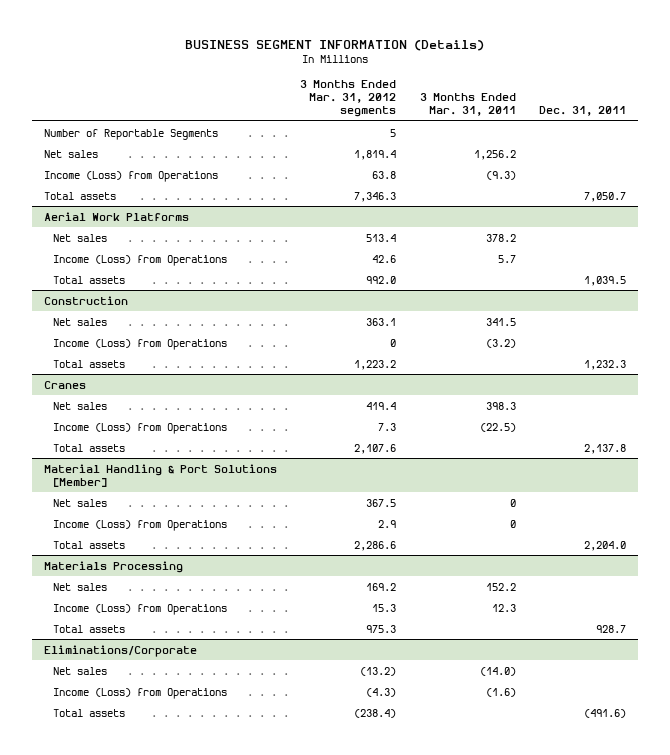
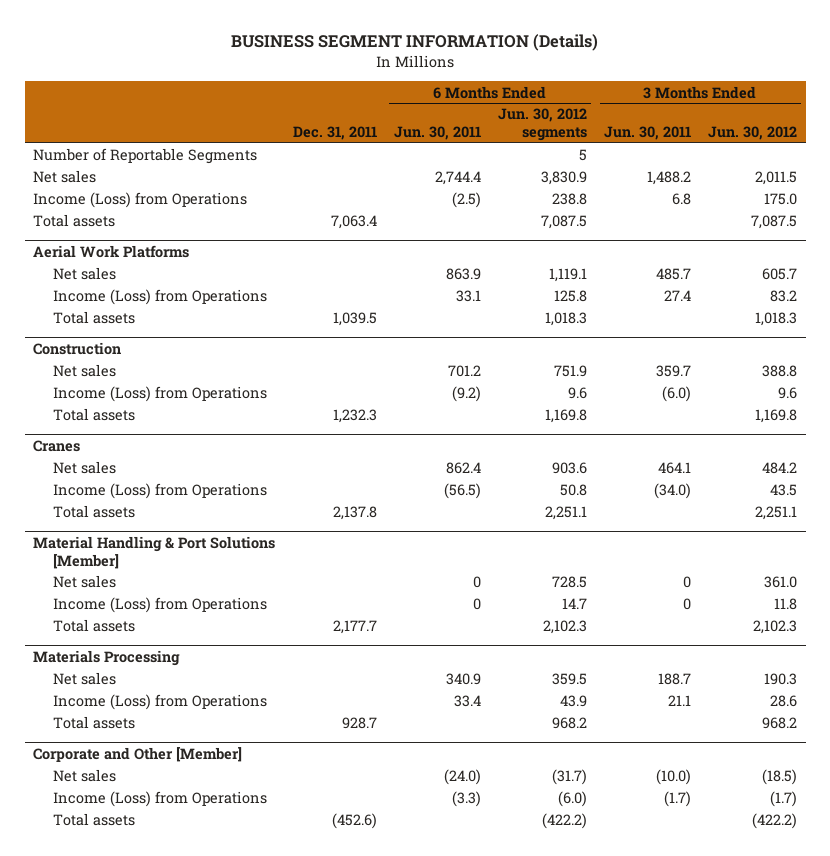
- | 3 Months Ended Mar. 31, 2012 segments | 3 Months Ended Mar. 31, 2011 | Dec. 31, 2011
+ | Dec. 31, 2011 | 6 Months Ended Jun. 30, 2011 | 6 Months Ended Jun. 30, 2012 segments | 3 Months Ended Jun. 30, 2011 | 3 Months Ended Jun. 30, 2012
- Total assets | 7,346.3 | | 7,050.7
+ Total assets | 7,063.4 | | 7,087.5 | | 7,087.5
@ Material Handling & Port Solutions [Member]
- Total assets | 2,286.6 | | 2,204.0
+ Total assets | 2,177.7 | | 2,102.3 | | 2,102.3
- Eliminations/Corporate
- Net sales | (13.2) | (14.0) |
- Income (Loss) from Operations | (4.3) | (1.6) |
- Total assets | (238.4) | | (491.6)
+ Corporate and Other [Member]
+ Net sales | | (24.0) | (31.7) | (10.0) | (18.5)
+ Income (Loss) from Operations | | (3.3) | (6.0) | (1.7) | (1.7)
+ Total assets | (452.6) | | (422.2) | | (422.2)

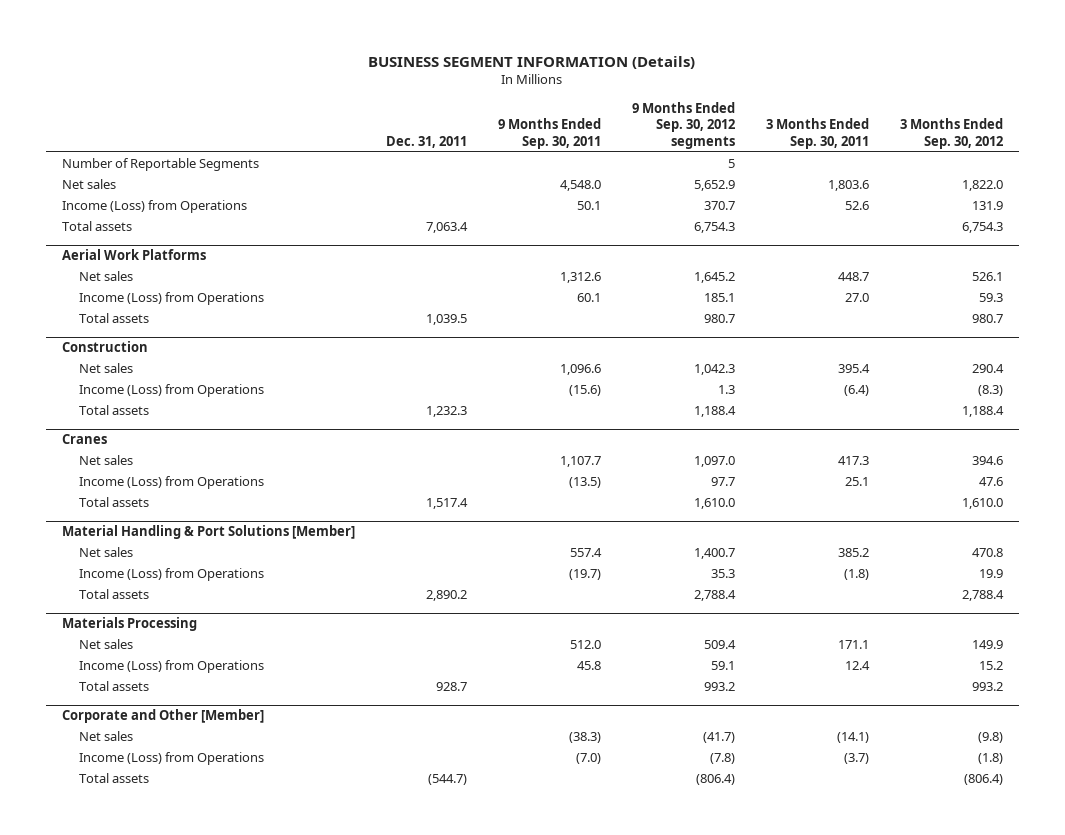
- | Dec. 31, 2011 | 6 Months Ended Jun. 30, 2011 | 6 Months Ended Jun. 30, 2012 segments | 3 Months Ended Jun. 30, 2011 | 3 Months Ended Jun. 30, 2012
+ | Dec. 31, 2011 | 9 Months Ended Sep. 30, 2011 | 9 Months Ended Sep. 30, 2012 segments | 3 Months Ended Sep. 30, 2011 | 3 Months Ended Sep. 30, 2012
@ Cranes
- Total assets | 2,137.8 | | 2,251.1 | | 2,251.1
+ Total assets | 1,517.4 | | 1,610.0 | | 1,610.0
@ Material Handling & Port Solutions [Member]
- Total assets | 2,177.7 | | 2,102.3 | | 2,102.3
+ Total assets | 2,890.2 | | 2,788.4 | | 2,788.4
@ Corporate and Other [Member]
- Total assets | (452.6) | | (422.2) | | (422.2)
+ Total assets | (544.7) | | (806.4) | | (806.4)

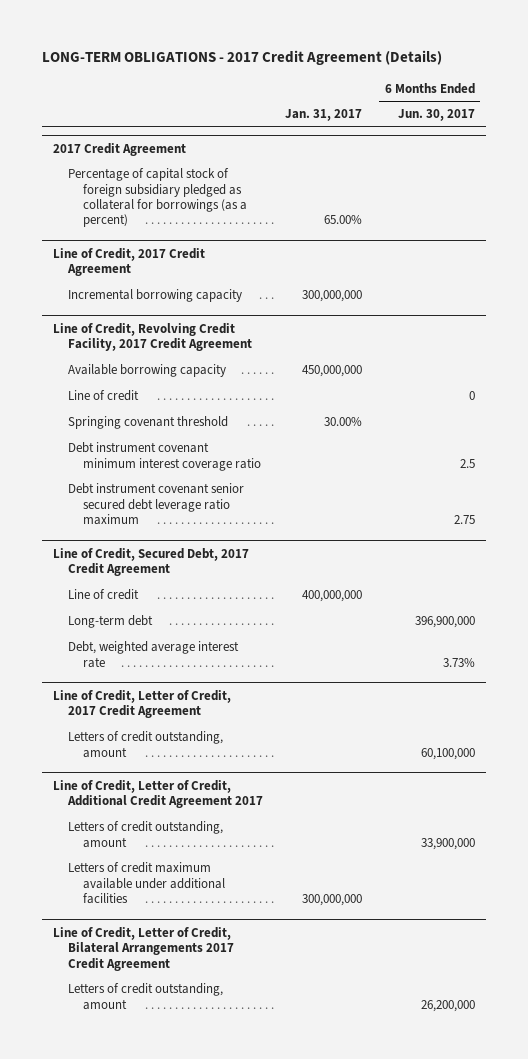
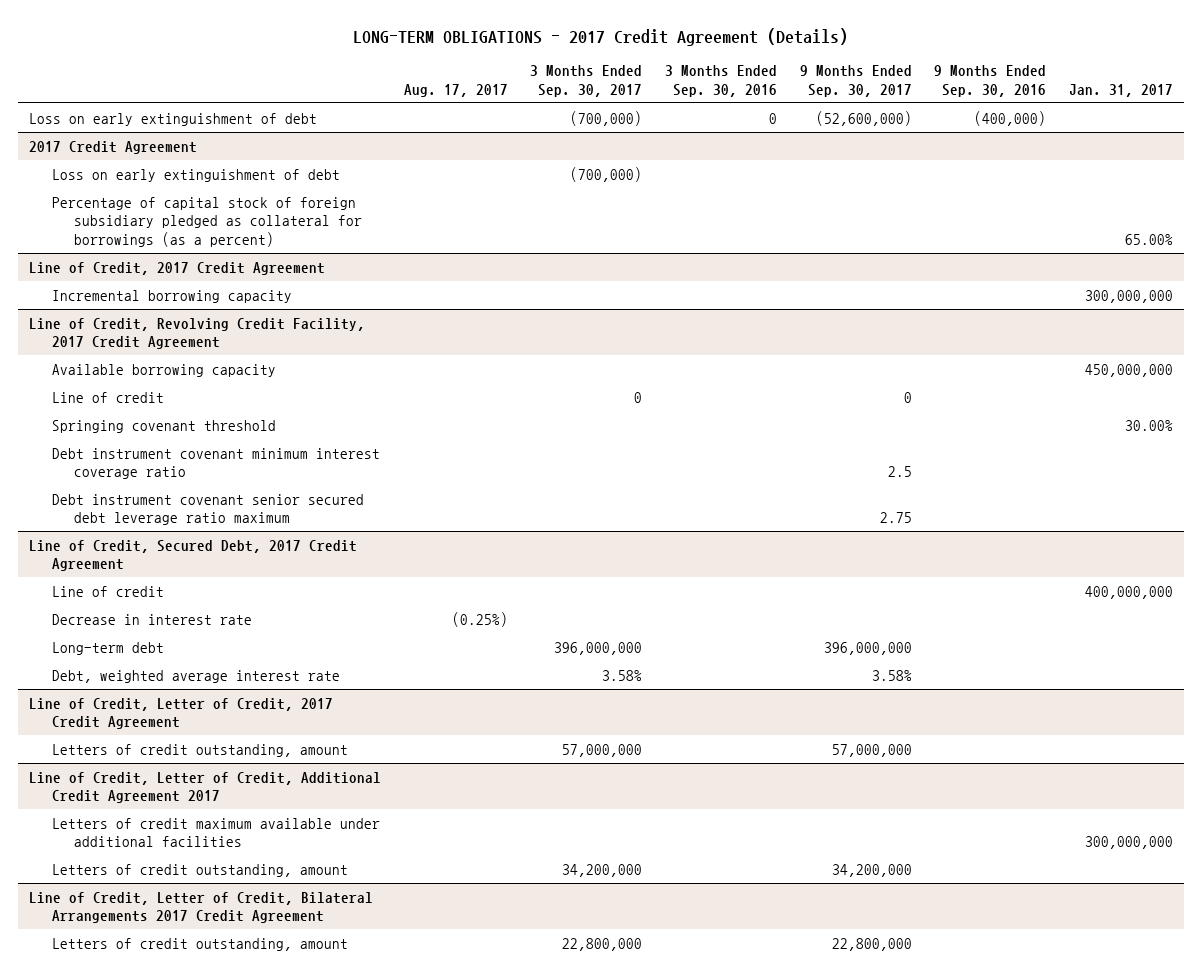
- | Jan. 31, 2017 | 6 Months Ended Jun. 30, 2017
+ | Aug. 17, 2017 | 3 Months Ended Sep. 30, 2017 | 3 Months Ended Sep. 30, 2016 | 9 Months Ended Sep. 30, 2017 | 9 Months Ended Sep. 30, 2016 | Jan. 31, 2017
+ Loss on early extinguishment of debt | | (700,000) | 0 | (52,600,000) | (400,000) |
@ 2017 Credit Agreement
+ Loss on early extinguishment of debt | | (700,000) | | | |
@ Line of Credit, Secured Debt, 2017 Credit Agreement
+ Decrease in interest rate | (0.25%) | | | | |
@ Line of Credit, Letter of Credit, Additional Credit Agreement 2017
moved down: Letters of credit outstanding, amount | | 34,200,000 | | 34,200,000 | |

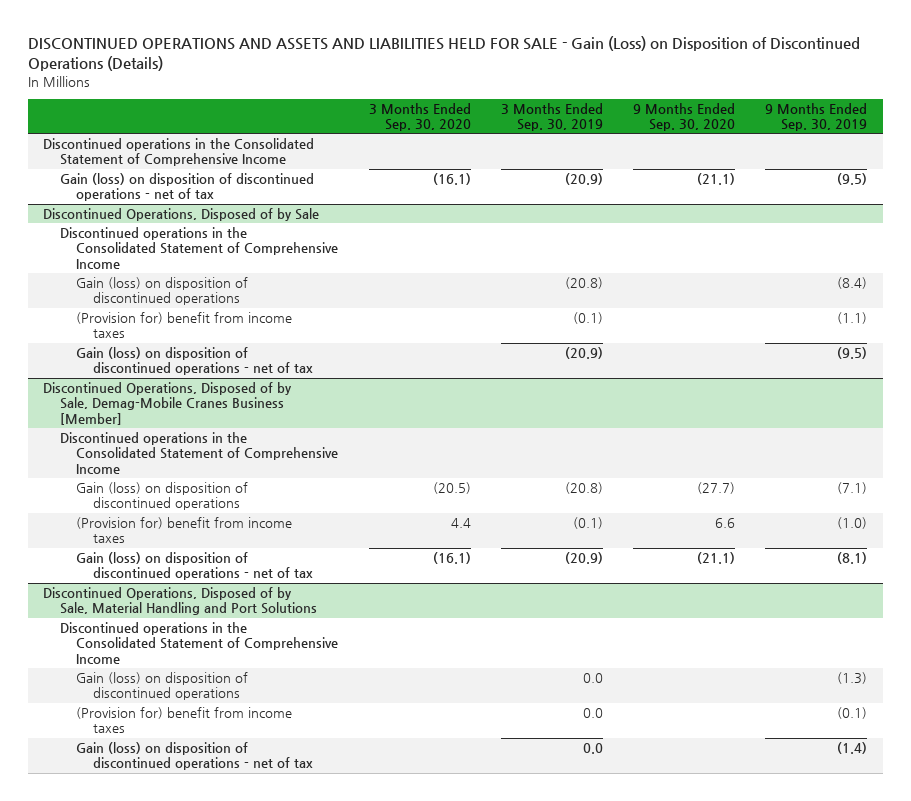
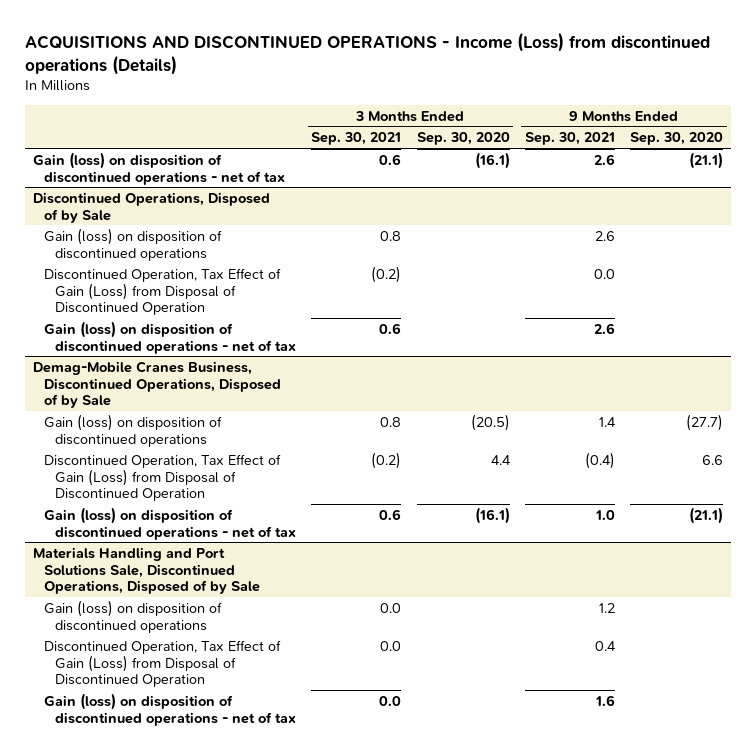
- DISCONTINUED OPERATIONS AND ASSETS AND LIABILITIES HELD FOR SALE - Gain (Loss) on Disposition of Discontinued Operations (Details)
+ ACQUISITIONS AND DISCONTINUED OPERATIONS - Income (Loss) from discontinued operations (Details)
- | 3 Months Ended Sep. 30, 2020 | 3 Months Ended Sep. 30, 2019 | 9 Months Ended Sep. 30, 2020 | 9 Months Ended Sep. 30, 2019
+ | 3 Months Ended Sep. 30, 2021 | 3 Months Ended Sep. 30, 2020 | 9 Months Ended Sep. 30, 2021 | 9 Months Ended Sep. 30, 2020
- Discontinued operations in the Consolidated Statement of Comprehensive Income
@ Discontinued Operations, Disposed of by Sale
- Discontinued operations in the Consolidated Statement of Comprehensive Income
- (Provision for) benefit from income taxes | | (0.1) | | (1.1)
+ Discontinued Operation, Tax Effect of Gain (Loss) from Disposal of Discontinued Operation | (0.2) | | 0.0 |
- Discontinued Operations, Disposed of by Sale, Demag-Mobile Cranes Business [Member]
- Discontinued operations in the Consolidated Statement of Comprehensive Income
+ Demag-Mobile Cranes Business, Discontinued Operations, Disposed of by Sale
- (Provision for) benefit from income taxes | 4.4 | (0.1) | 6.6 | (1.0)
+ Discontinued Operation, Tax Effect of Gain (Loss) from Disposal of Discontinued Operation | (0.2) | 4.4 | (0.4) | 6.6
- Discontinued Operations, Disposed of by Sale, Material Handling and Port Solutions
- Discontinued operations in the Consolidated Statement of Comprehensive Income
+ Materials Handling and Port Solutions Sale, Discontinued Operations, Disposed of by Sale
- (Provision for) benefit from income taxes | | 0.0 | | (0.1)
+ Discontinued Operation, Tax Effect of Gain (Loss) from Disposal of Discontinued Operation | 0.0 | | 0.4 |

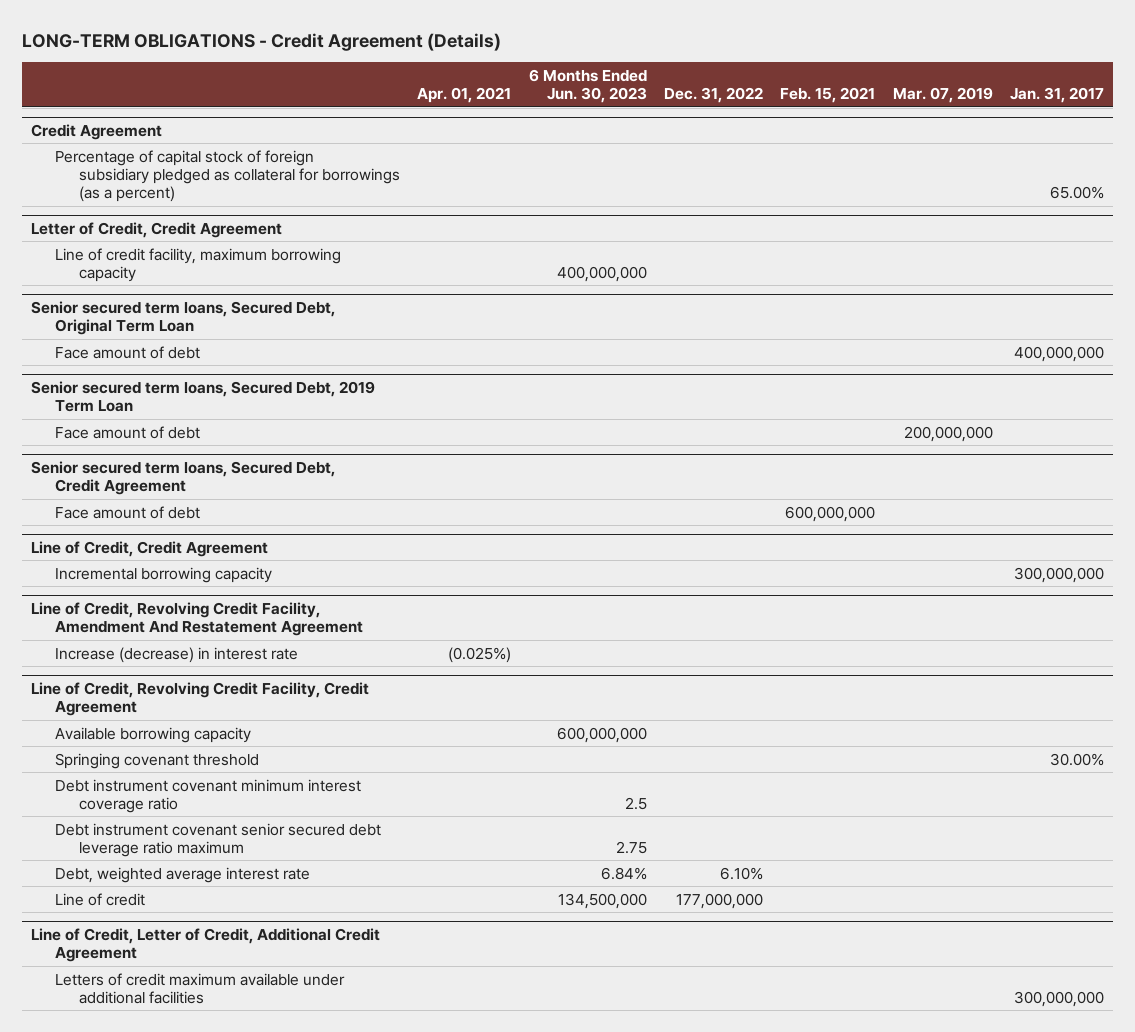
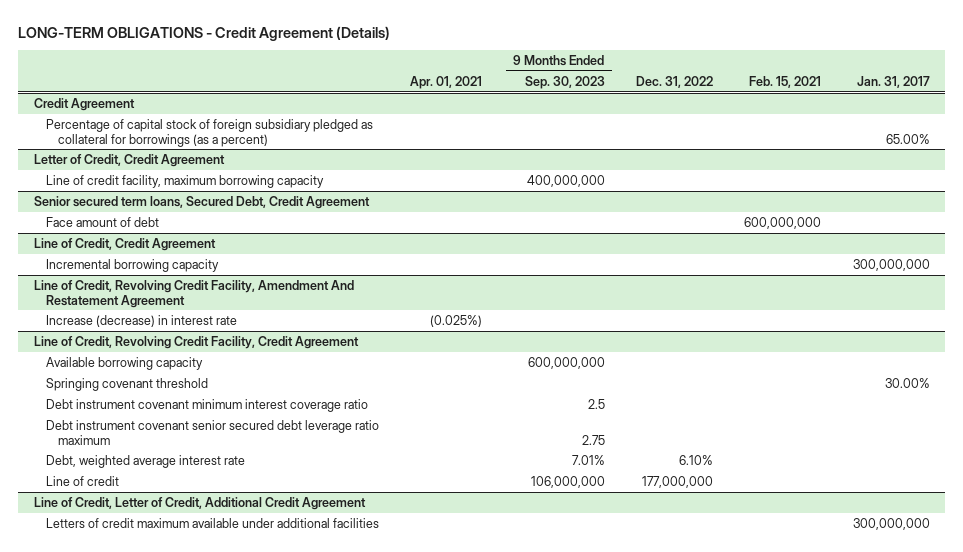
- | Apr. 01, 2021 | 6 Months Ended Jun. 30, 2023 | Dec. 31, 2022 | Feb. 15, 2021 | Mar. 07, 2019 | Jan. 31, 2017
+ | Apr. 01, 2021 | 9 Months Ended Sep. 30, 2023 | Dec. 31, 2022 | Feb. 15, 2021 | Jan. 31, 2017
- Senior secured term loans, Secured Debt, Original Term Loan
- Face amount of debt | | | | | | 400,000,000
- Senior secured term loans, Secured Debt, 2019 Term Loan
- Face amount of debt | | | | | 200,000,000 |

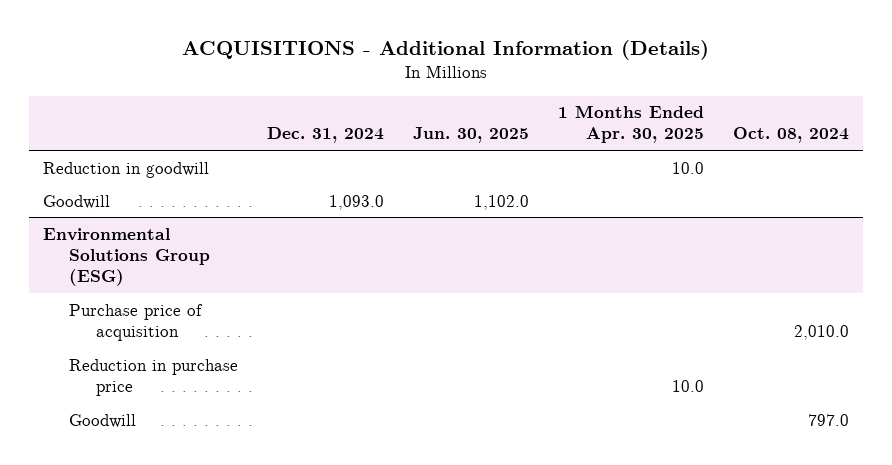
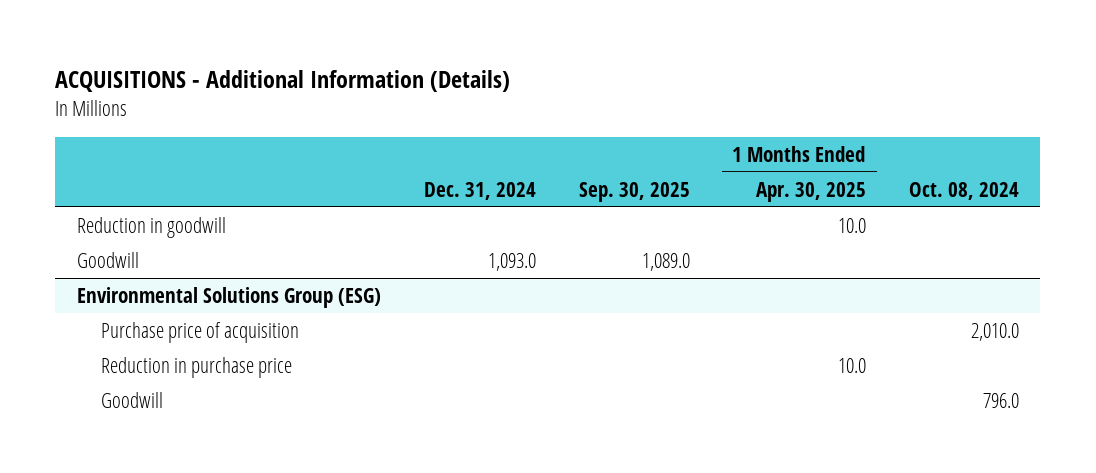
- | Dec. 31, 2024 | Jun. 30, 2025 | 1 Months Ended Apr. 30, 2025 | Oct. 08, 2024
+ | Dec. 31, 2024 | Sep. 30, 2025 | 1 Months Ended Apr. 30, 2025 | Oct. 08, 2024
@ Environmental Solutions Group (ESG)
- Goodwill | | | | 797.0
+ Goodwill | | | | 796.0

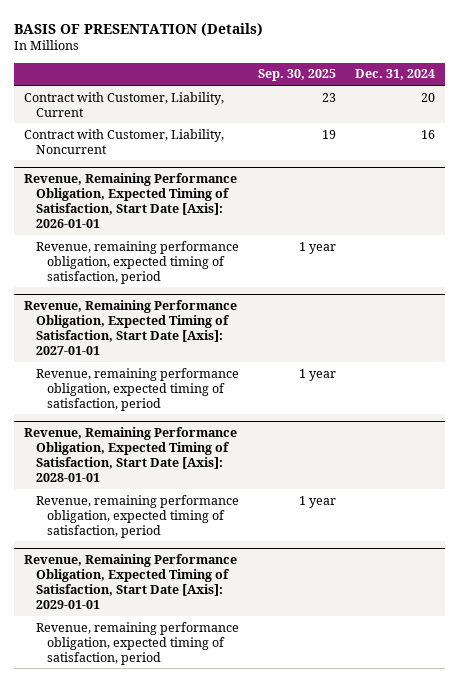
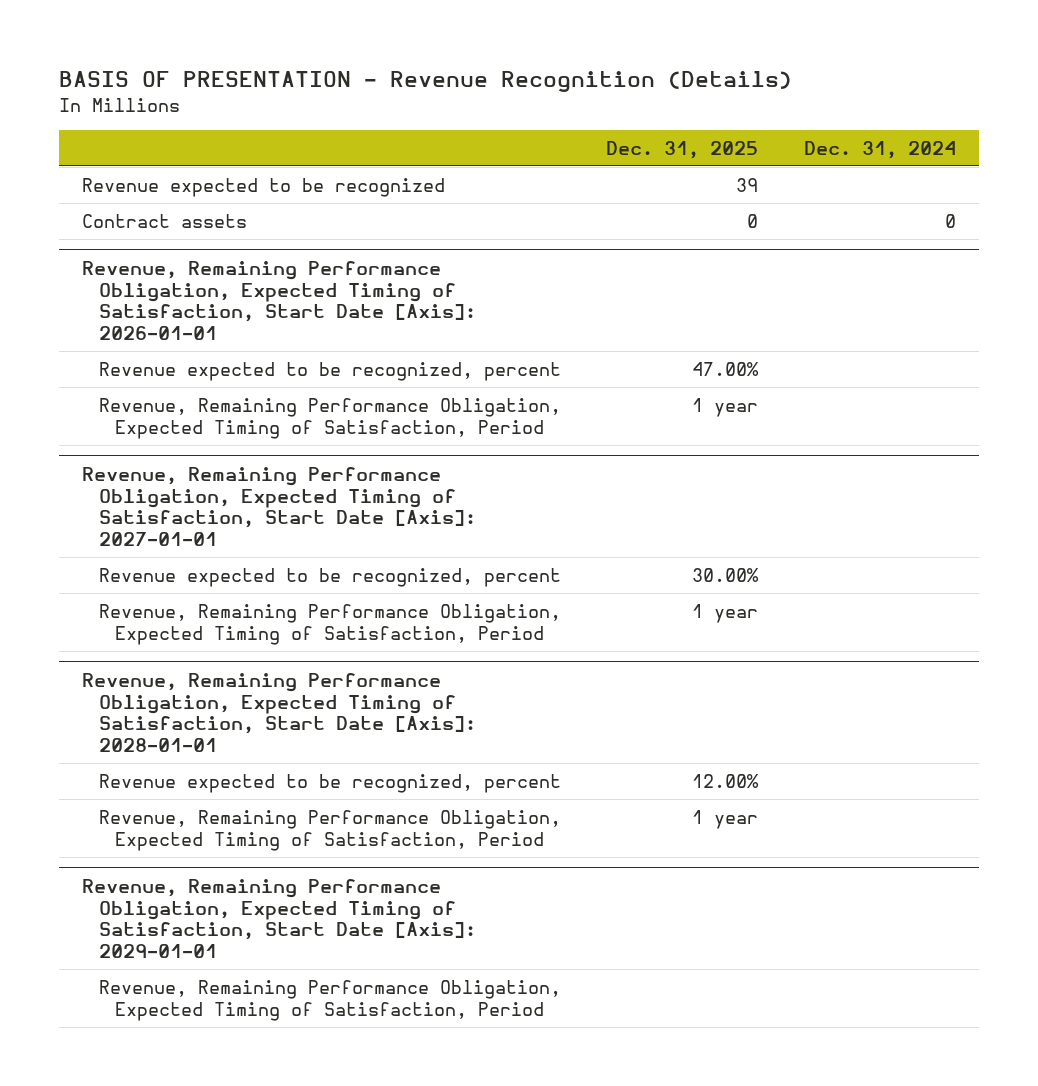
- BASIS OF PRESENTATION (Details)
+ BASIS OF PRESENTATION - Revenue Recognition (Details)
- | Sep. 30, 2025 | Dec. 31, 2024
+ | Dec. 31, 2025 | Dec. 31, 2024
- Contract with Customer, Liability, Current | 23 | 20
- Contract with Customer, Liability, Noncurrent | 19 | 16
+ Revenue expected to be recognized | 39 |
+ Contract assets | 0 | 0
@ Revenue, Remaining Performance Obligation, Expected Timing of Satisfaction, Start Date [Axis]: 2026-01-01
- Revenue, remaining performance obligation, expected timing of satisfaction, period | 1 year |
+ Revenue expected to be recognized, percent | 47.00% |
+ Revenue, Remaining Performance Obligation, Expected Timing of Satisfaction, Period | 1 year |
@ Revenue, Remaining Performance Obligation, Expected Timing of Satisfaction, Start Date [Axis]: 2027-01-01
- Revenue, remaining performance obligation, expected timing of satisfaction, period | 1 year |
+ Revenue expected to be recognized, percent | 30.00% |
+ Revenue, Remaining Performance Obligation, Expected Timing of Satisfaction, Period | 1 year |
@ Revenue, Remaining Performance Obligation, Expected Timing of Satisfaction, Start Date [Axis]: 2028-01-01
- Revenue, remaining performance obligation, expected timing of satisfaction, period | 1 year |
+ Revenue expected to be recognized, percent | 12.00% |
+ Revenue, Remaining Performance Obligation, Expected Timing of Satisfaction, Period | 1 year |
@ Revenue, Remaining Performance Obligation, Expected Timing of Satisfaction, Start Date [Axis]: 2029-01-01
- Revenue, remaining performance obligation, expected timing of satisfaction, period
+ Revenue, Remaining Performance Obligation, Expected Timing of Satisfaction, Period

